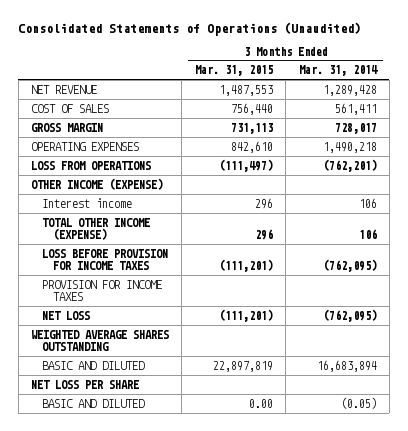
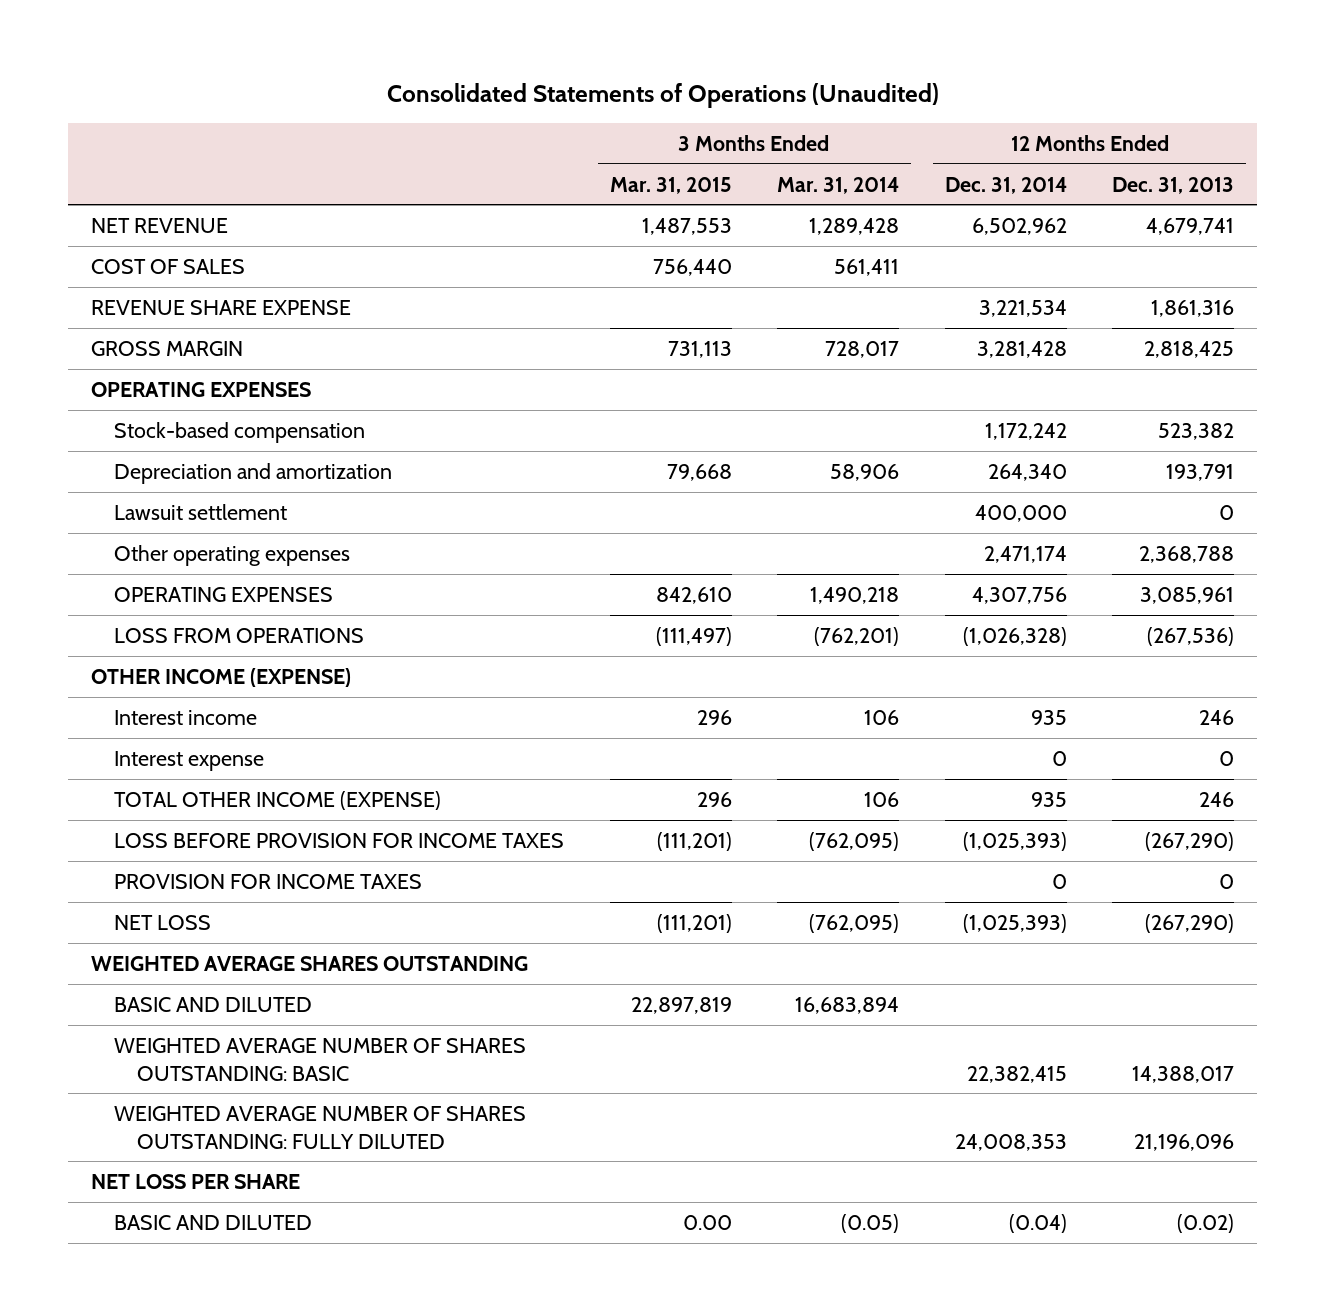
- | 3 Months Ended Mar. 31, 2015 | 3 Months Ended Mar. 31, 2014
+ | 3 Months Ended Mar. 31, 2015 | 3 Months Ended Mar. 31, 2014 | 12 Months Ended Dec. 31, 2014 | 12 Months Ended Dec. 31, 2013
+ REVENUE SHARE EXPENSE | | | 3,221,534 | 1,861,316
+ OPERATING EXPENSES
+ Stock-based compensation | | | 1,172,242 | 523,382
+ Depreciation and amortization | 79,668 | 58,906 | 264,340 | 193,791
+ Lawsuit settlement | | | 400,000 | 0
+ Other operating expenses | | | 2,471,174 | 2,368,788
+ Interest expense | | | 0 | 0
+ WEIGHTED AVERAGE NUMBER OF SHARES OUTSTANDING: BASIC | | | 22,382,415 | 14,388,017
+ WEIGHTED AVERAGE NUMBER OF SHARES OUTSTANDING: FULLY DILUTED | | | 24,008,353 | 21,196,096

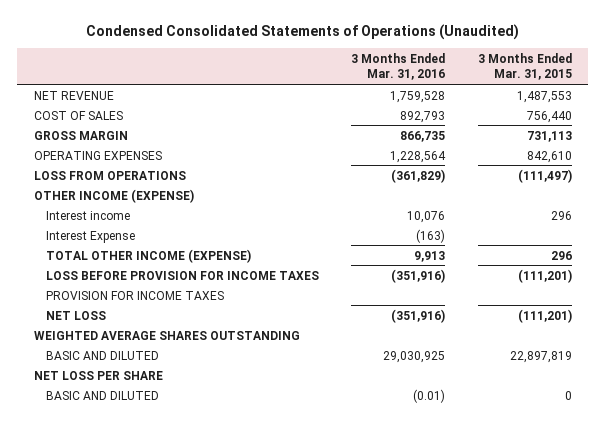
- Consolidated Statements of Operations (Unaudited)
+ Condensed Consolidated Statements of Operations (Unaudited)
- | 3 Months Ended Mar. 31, 2015 | 3 Months Ended Mar. 31, 2014 | 12 Months Ended Dec. 31, 2014 | 12 Months Ended Dec. 31, 2013
+ | 3 Months Ended Mar. 31, 2016 | 3 Months Ended Mar. 31, 2015
- REVENUE SHARE EXPENSE | | | 3,221,534 | 1,861,316
- OPERATING EXPENSES
- Stock-based compensation | | | 1,172,242 | 523,382
- Depreciation and amortization | 79,668 | 58,906 | 264,340 | 193,791
- Lawsuit settlement | | | 400,000 | 0
- Other operating expenses | | | 2,471,174 | 2,368,788
- Interest expense | | | 0 | 0
+ Interest Expense | (163) |
- WEIGHTED AVERAGE NUMBER OF SHARES OUTSTANDING: BASIC | | | 22,382,415 | 14,388,017
- WEIGHTED AVERAGE NUMBER OF SHARES OUTSTANDING: FULLY DILUTED | | | 24,008,353 | 21,196,096
- BASIC AND DILUTED | 0.00 | (0.05) | (0.04) | (0.02)
+ BASIC AND DILUTED | (0.01) | 0

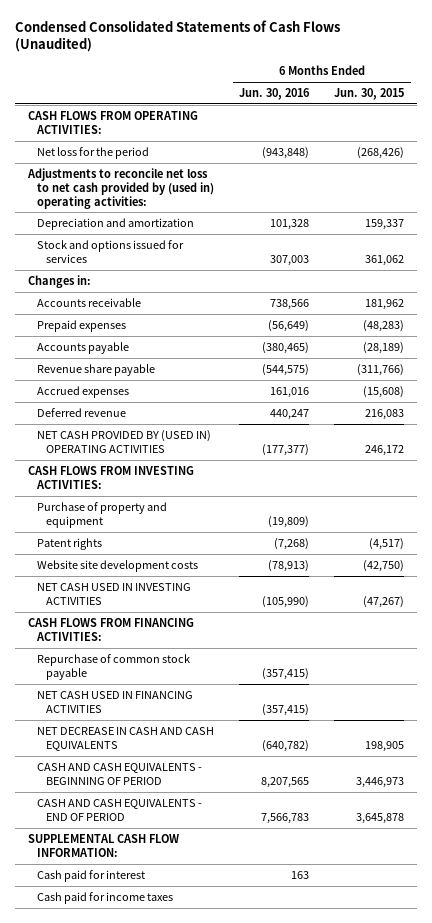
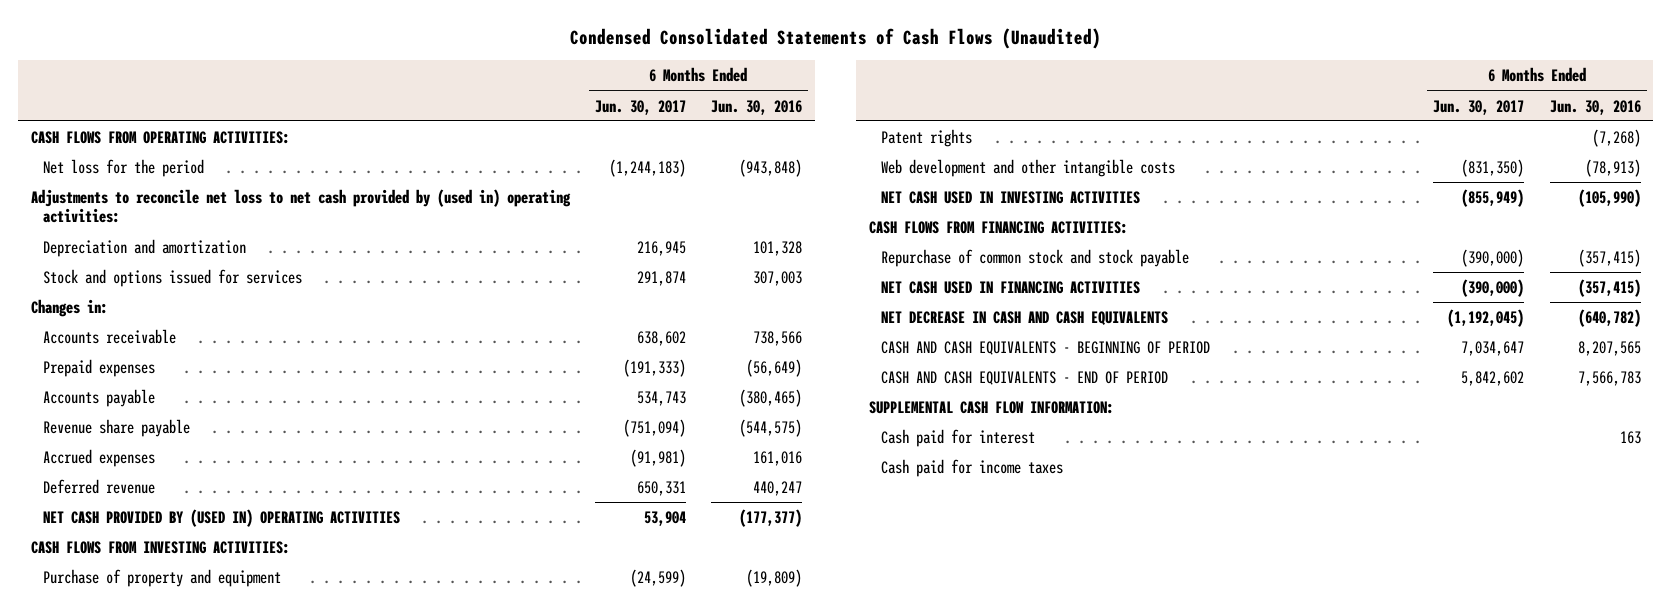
- | 6 Months Ended Jun. 30, 2016 | 6 Months Ended Jun. 30, 2015
+ | 6 Months Ended Jun. 30, 2017 | 6 Months Ended Jun. 30, 2016
- Website site development costs | (78,913) | (42,750)
+ Web development and other intangible costs | (831,350) | (78,913)
- Repurchase of common stock payable | (357,415) |
+ Repurchase of common stock and stock payable | (390,000) | (357,415)

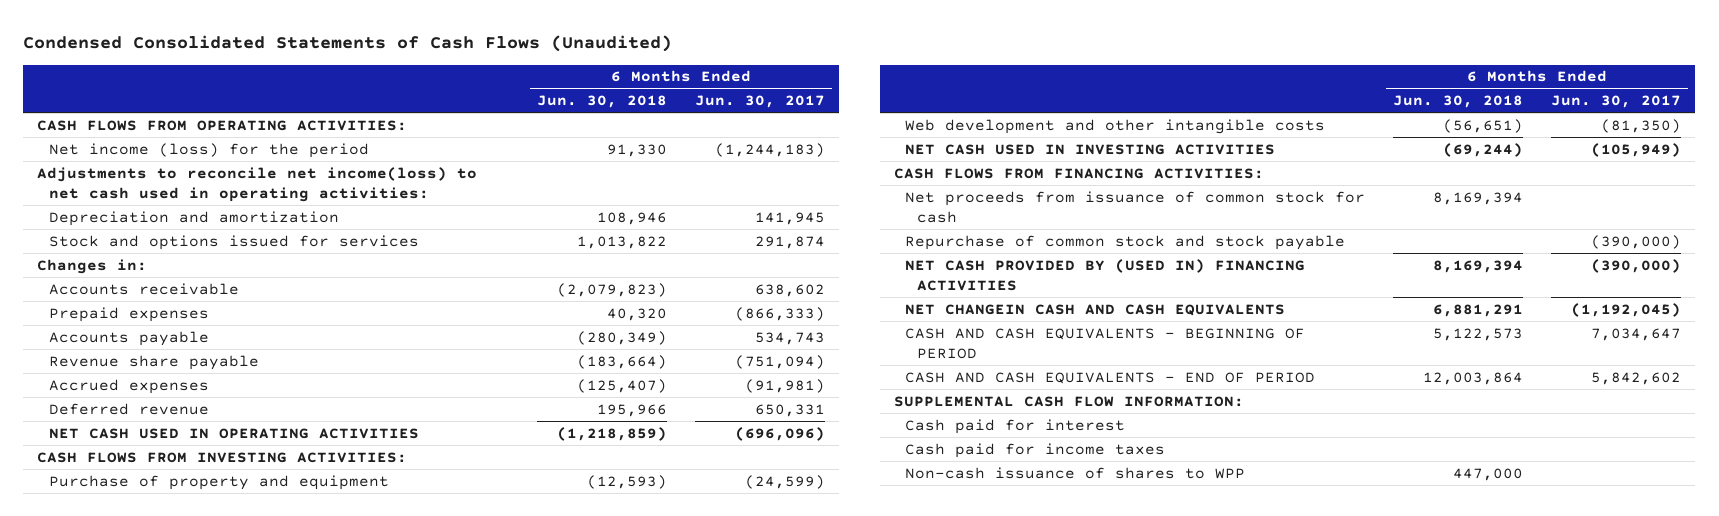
- | 6 Months Ended Jun. 30, 2017 | 6 Months Ended Jun. 30, 2016
+ | 6 Months Ended Jun. 30, 2018 | 6 Months Ended Jun. 30, 2017
- Net loss for the period | (1,244,183) | (943,848)
- Adjustments to reconcile net loss to net cash provided by (used in) operating activities:
- Depreciation and amortization | 216,945 | 101,328
+ Net income (loss) for the period | 91,330 | (1,244,183)
+ Adjustments to reconcile net income(loss) to net cash used in operating activities:
+ Depreciation and amortization | 108,946 | 141,945
- Prepaid expenses | (191,333) | (56,649)
+ Prepaid expenses | 40,320 | (866,333)
- NET CASH PROVIDED BY (USED IN) OPERATING ACTIVITIES | 53,904 | (177,377)
+ NET CASH USED IN OPERATING ACTIVITIES | (1,218,859) | (696,096)
- Patent rights | | (7,268)
- Web development and other intangible costs | (831,350) | (78,913)
- NET CASH USED IN INVESTING ACTIVITIES | (855,949) | (105,990)
+ Web development and other intangible costs | (56,651) | (81,350)
+ NET CASH USED IN INVESTING ACTIVITIES | (69,244) | (105,949)
+ Net proceeds from issuance of common stock for cash | 8,169,394 |
- NET CASH USED IN FINANCING ACTIVITIES | (390,000) | (357,415)
- NET DECREASE IN CASH AND CASH EQUIVALENTS | (1,192,045) | (640,782)
+ NET CASH PROVIDED BY (USED IN) FINANCING ACTIVITIES | 8,169,394 | (390,000)
+ NET CHANGEIN CASH AND CASH EQUIVALENTS | 6,881,291 | (1,192,045)
+ Non-cash issuance of shares to WPP | 447,000 |

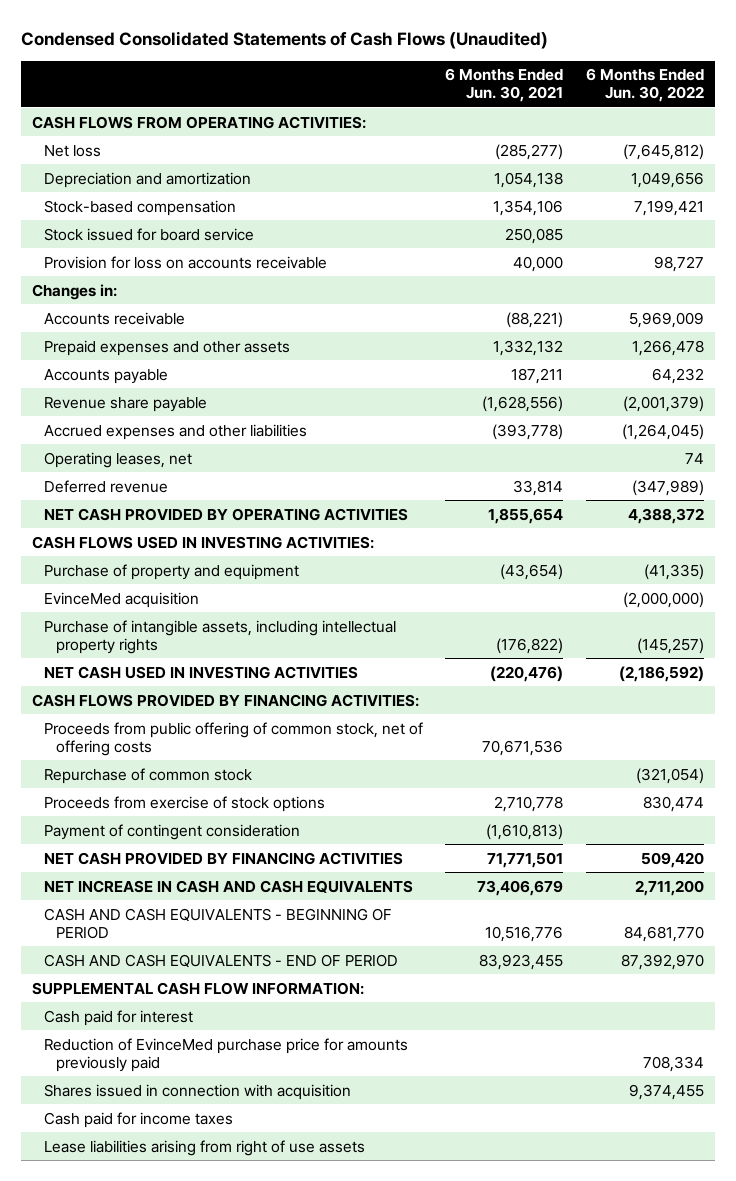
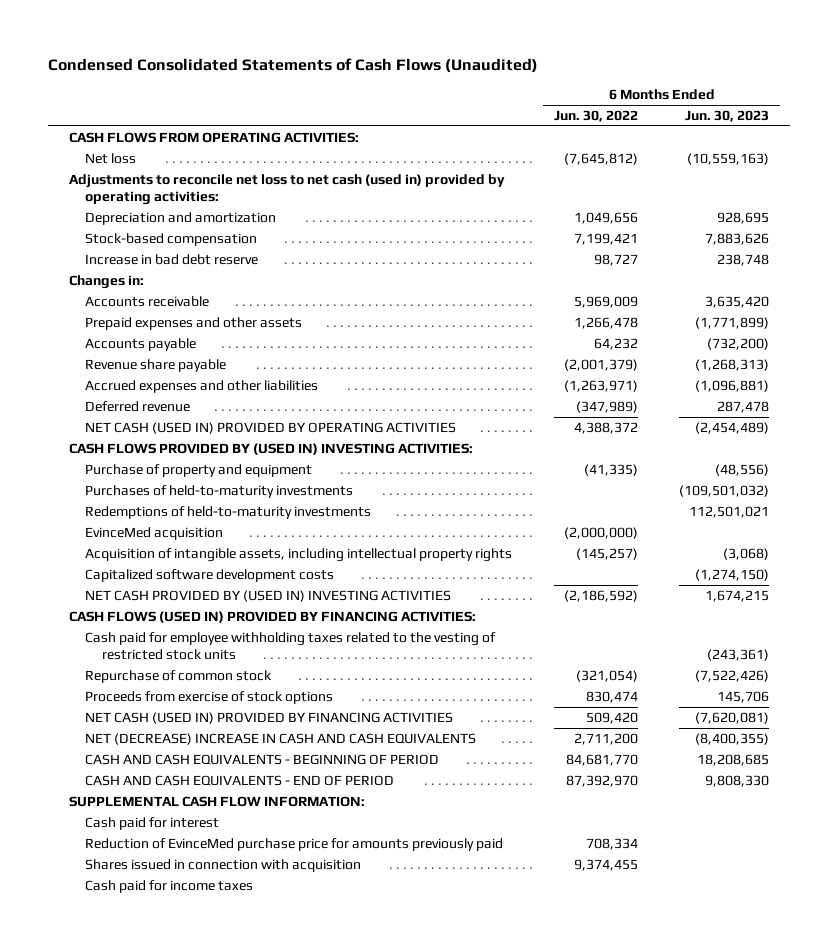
- | 6 Months Ended Jun. 30, 2021 | 6 Months Ended Jun. 30, 2022
+ | 6 Months Ended Jun. 30, 2022 | 6 Months Ended Jun. 30, 2023
+ Adjustments to reconcile net loss to net cash (used in) provided by operating activities:
- Stock issued for board service | 250,085 |
- Provision for loss on accounts receivable | 40,000 | 98,727
+ Increase in bad debt reserve | 98,727 | 238,748
- Accrued expenses and other liabilities | (393,778) | (1,264,045)
- Operating leases, net | | 74
+ Accrued expenses and other liabilities | (1,263,971) | (1,096,881)
- NET CASH PROVIDED BY OPERATING ACTIVITIES | 1,855,654 | 4,388,372
- CASH FLOWS USED IN INVESTING ACTIVITIES:
+ NET CASH (USED IN) PROVIDED BY OPERATING ACTIVITIES | 4,388,372 | (2,454,489)
+ CASH FLOWS PROVIDED BY (USED IN) INVESTING ACTIVITIES:
+ Purchases of held-to-maturity investments | | (109,501,032)
+ Redemptions of held-to-maturity investments | | 112,501,021
- Purchase of intangible assets, including intellectual property rights | (176,822) | (145,257)
- NET CASH USED IN INVESTING ACTIVITIES | (220,476) | (2,186,592)
- CASH FLOWS PROVIDED BY FINANCING ACTIVITIES:
- Proceeds from public offering of common stock, net of offering costs | 70,671,536 |
+ Acquisition of intangible assets, including intellectual property rights | (145,257) | (3,068)
+ Capitalized software development costs | | (1,274,150)
+ NET CASH PROVIDED BY (USED IN) INVESTING ACTIVITIES | (2,186,592) | 1,674,215
+ CASH FLOWS (USED IN) PROVIDED BY FINANCING ACTIVITIES:
+ Cash paid for employee withholding taxes related to the vesting of restricted stock units | | (243,361)
- Payment of contingent consideration | (1,610,813) |
- NET CASH PROVIDED BY FINANCING ACTIVITIES | 71,771,501 | 509,420
- NET INCREASE IN CASH AND CASH EQUIVALENTS | 73,406,679 | 2,711,200
+ NET CASH (USED IN) PROVIDED BY FINANCING ACTIVITIES | 509,420 | (7,620,081)
+ NET (DECREASE) INCREASE IN CASH AND CASH EQUIVALENTS | 2,711,200 | (8,400,355)
- Lease liabilities arising from right of use assets

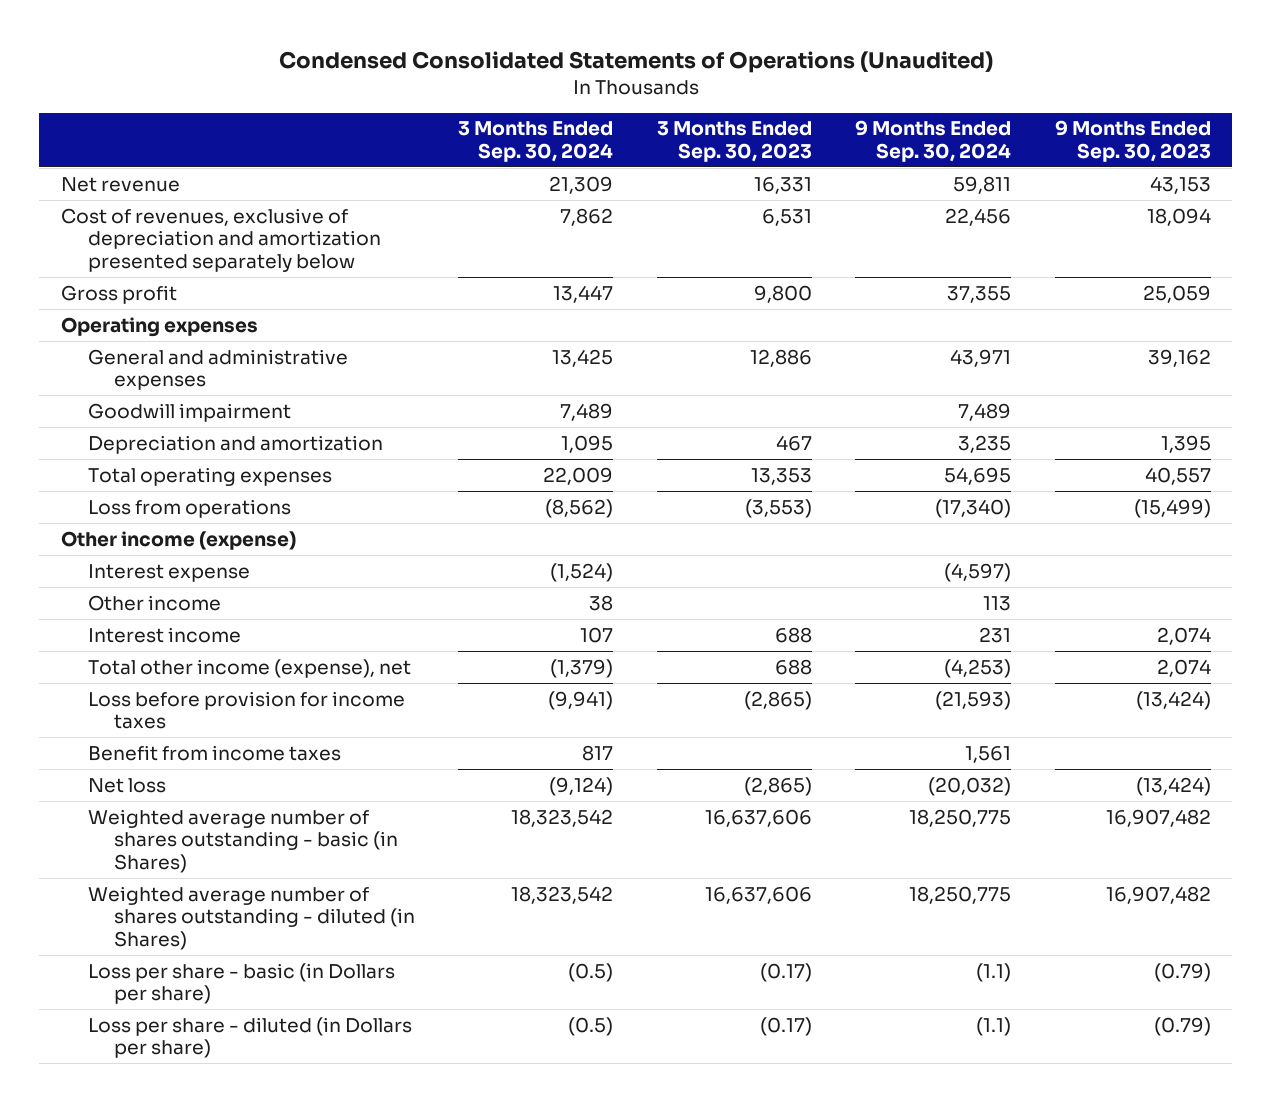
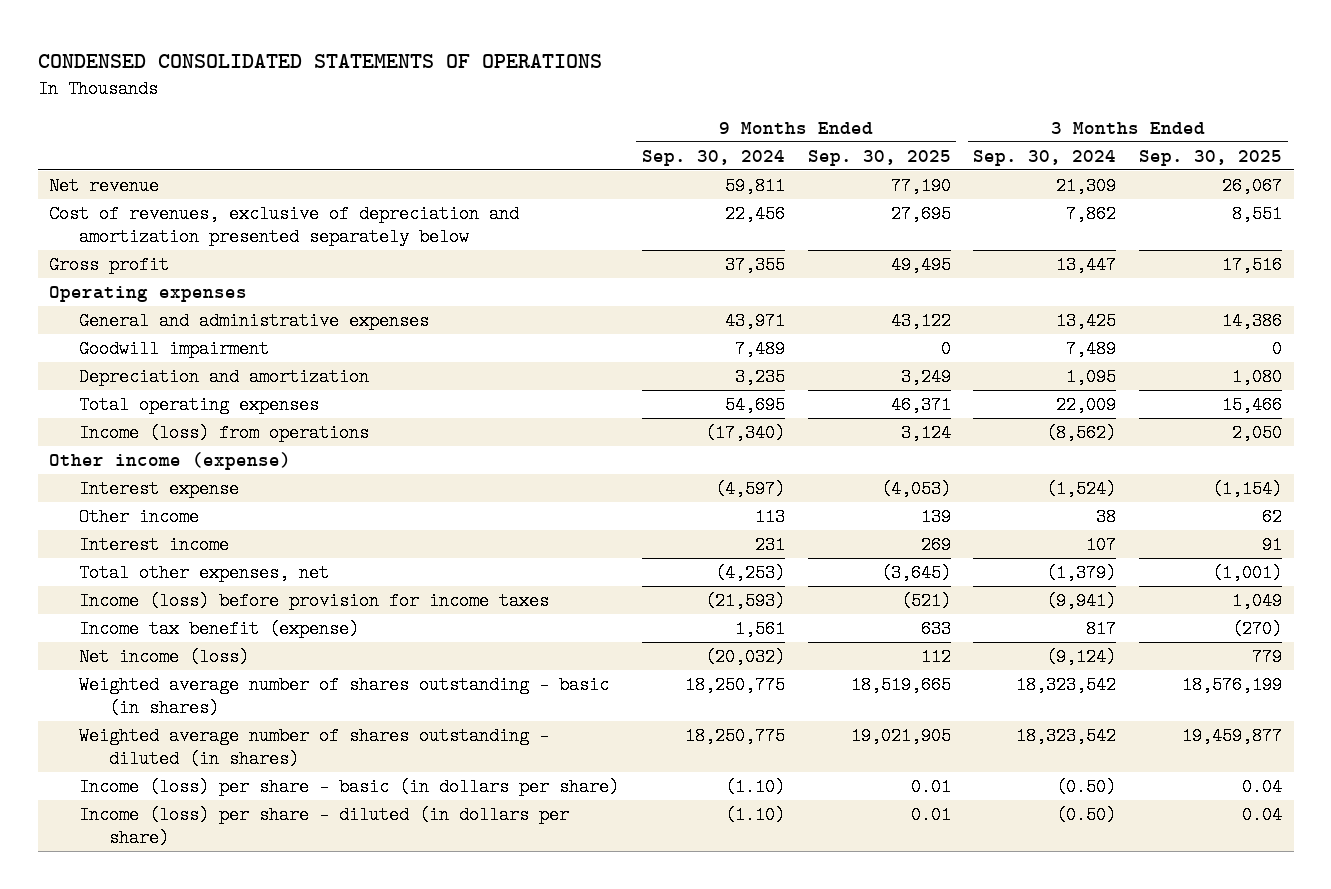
- Condensed Consolidated Statements of Operations (Unaudited)
+ CONDENSED CONSOLIDATED STATEMENTS OF OPERATIONS
- | 3 Months Ended Sep. 30, 2024 | 3 Months Ended Sep. 30, 2023 | 9 Months Ended Sep. 30, 2024 | 9 Months Ended Sep. 30, 2023
+ | 9 Months Ended Sep. 30, 2024 | 9 Months Ended Sep. 30, 2025 | 3 Months Ended Sep. 30, 2024 | 3 Months Ended Sep. 30, 2025
- Loss from operations | (8,562) | (3,553) | (17,340) | (15,499)
+ Income (loss) from operations | (17,340) | 3,124 | (8,562) | 2,050
- Total other income (expense), net | (1,379) | 688 | (4,253) | 2,074
- Loss before provision for income taxes | (9,941) | (2,865) | (21,593) | (13,424)
- Benefit from income taxes | 817 | | 1,561 |
- Net loss | (9,124) | (2,865) | (20,032) | (13,424)
- Weighted average number of shares outstanding - basic (in Shares) | 18,323,542 | 16,637,606 | 18,250,775 | 16,907,482
- Weighted average number of shares outstanding - diluted (in Shares) | 18,323,542 | 16,637,606 | 18,250,775 | 16,907,482
- Loss per share - basic (in Dollars per share) | (0.5) | (0.17) | (1.1) | (0.79)
- Loss per share - diluted (in Dollars per share) | (0.5) | (0.17) | (1.1) | (0.79)
+ Total other expenses, net | (4,253) | (3,645) | (1,379) | (1,001)
+ Income (loss) before provision for income taxes | (21,593) | (521) | (9,941) | 1,049
+ Income tax benefit (expense) | 1,561 | 633 | 817 | (270)
+ Net income (loss) | (20,032) | 112 | (9,124) | 779
+ Weighted average number of shares outstanding - basic (in shares) | 18,250,775 | 18,519,665 | 18,323,542 | 18,576,199
+ Weighted average number of shares outstanding - diluted (in shares) | 18,250,775 | 19,021,905 | 18,323,542 | 19,459,877
+ Income (loss) per share - basic (in dollars per share) | (1.10) | 0.01 | (0.50) | 0.04
+ Income (loss) per share - diluted (in dollars per share) | (1.10) | 0.01 | (0.50) | 0.04

